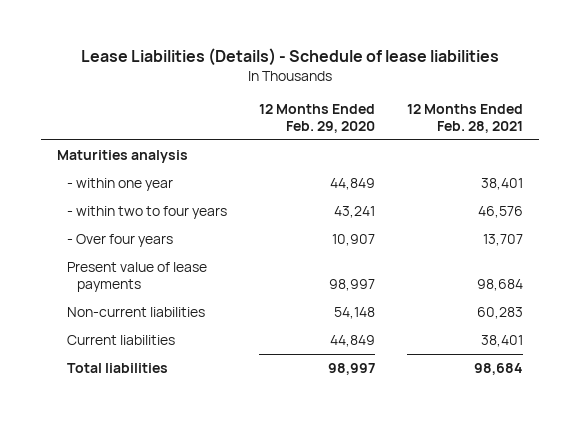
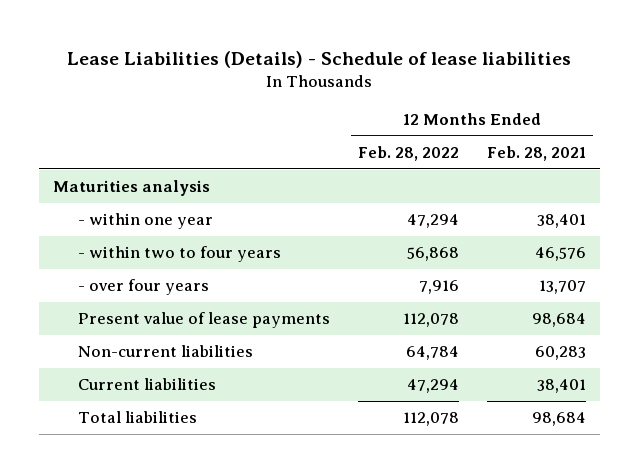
- | 12 Months Ended Feb. 29, 2020 | 12 Months Ended Feb. 28, 2021
+ | 12 Months Ended Feb. 28, 2022 | 12 Months Ended Feb. 28, 2021
- - Over four years | 10,907 | 13,707
+ - over four years | 7,916 | 13,707

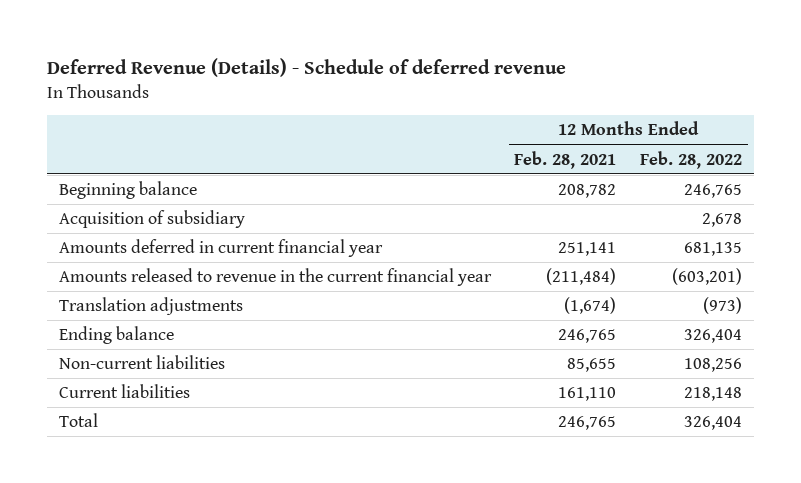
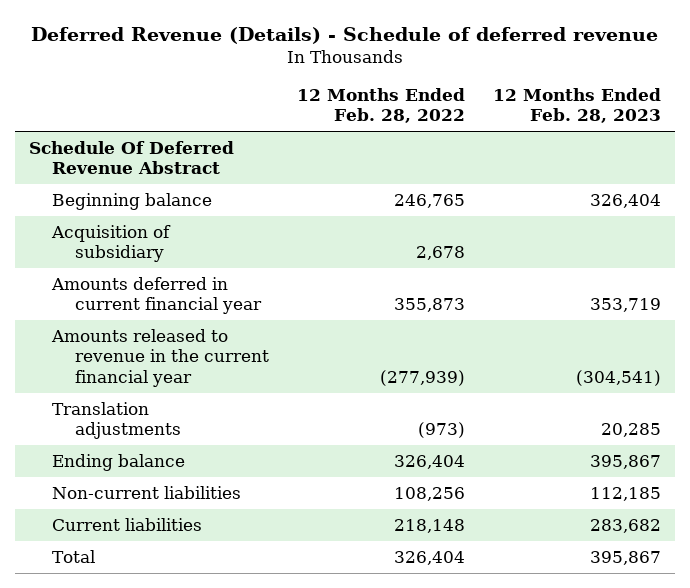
- | 12 Months Ended Feb. 28, 2021 | 12 Months Ended Feb. 28, 2022
+ | 12 Months Ended Feb. 28, 2022 | 12 Months Ended Feb. 28, 2023
+ Schedule Of Deferred Revenue Abstract
- Amounts deferred in current financial year | 251,141 | 681,135
- Amounts released to revenue in the current financial year | (211,484) | (603,201)
+ Amounts deferred in current financial year | 355,873 | 353,719
+ Amounts released to revenue in the current financial year | (277,939) | (304,541)

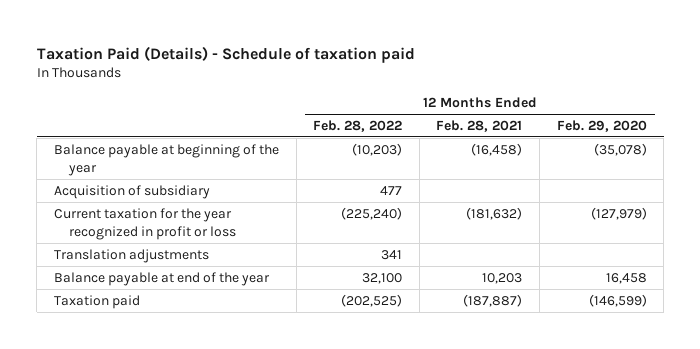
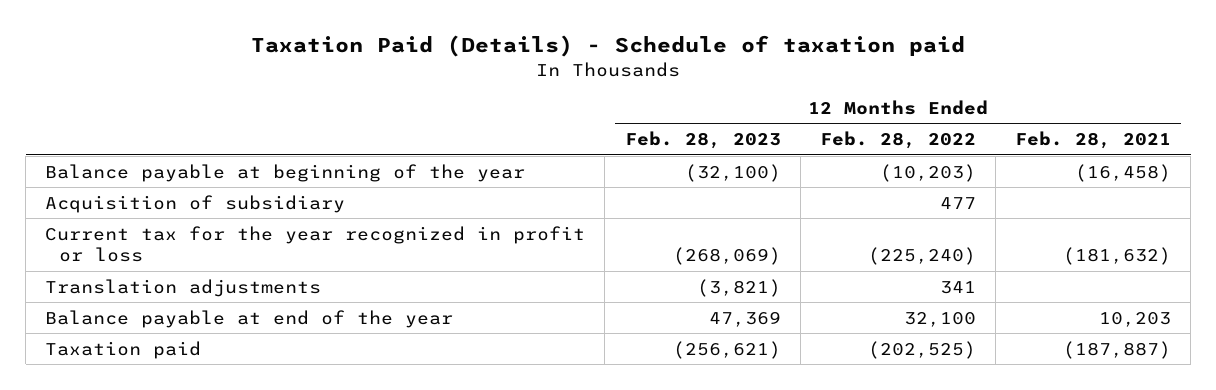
- | 12 Months Ended Feb. 28, 2022 | 12 Months Ended Feb. 28, 2021 | 12 Months Ended Feb. 29, 2020
+ | 12 Months Ended Feb. 28, 2023 | 12 Months Ended Feb. 28, 2022 | 12 Months Ended Feb. 28, 2021
- Current taxation for the year recognized in profit or loss | (225,240) | (181,632) | (127,979)
+ Current tax for the year recognized in profit or loss | (268,069) | (225,240) | (181,632)

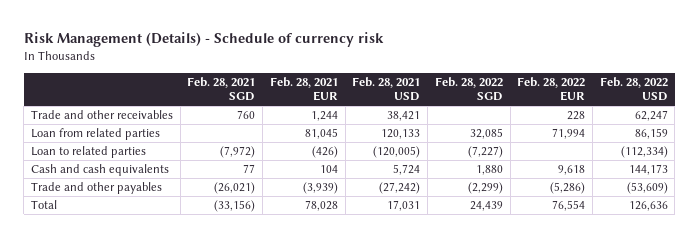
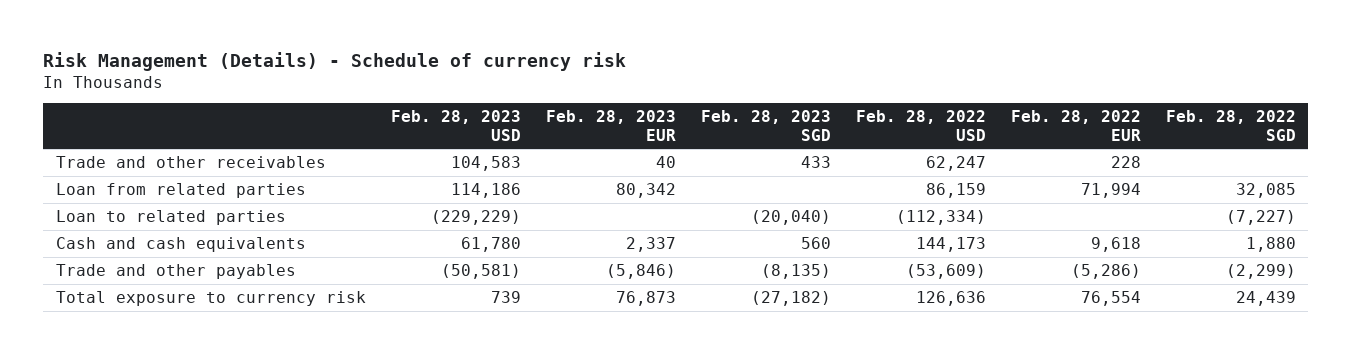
- | Feb. 28, 2021 SGD | Feb. 28, 2021 EUR | Feb. 28, 2021 USD | Feb. 28, 2022 SGD | Feb. 28, 2022 EUR | Feb. 28, 2022 USD
+ | Feb. 28, 2023 USD | Feb. 28, 2023 EUR | Feb. 28, 2023 SGD | Feb. 28, 2022 USD | Feb. 28, 2022 EUR | Feb. 28, 2022 SGD
- Total | (33,156) | 78,028 | 17,031 | 24,439 | 76,554 | 126,636
+ Total exposure to currency risk | 739 | 76,873 | (27,182) | 126,636 | 76,554 | 24,439

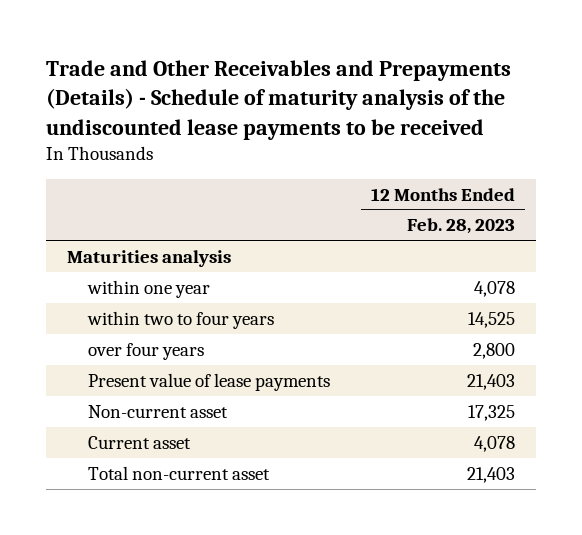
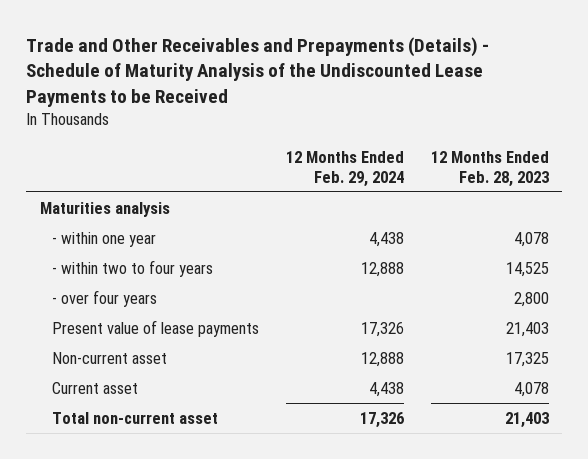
- Trade and Other Receivables and Prepayments (Details) - Schedule of maturity analysis of the undiscounted lease payments to be received
+ Trade and Other Receivables and Prepayments (Details) - Schedule of Maturity Analysis of the Undiscounted Lease Payments to be Received
- | 12 Months Ended Feb. 28, 2023
+ | 12 Months Ended Feb. 29, 2024 | 12 Months Ended Feb. 28, 2023
- within one year | 4,078
- within two to four years | 14,525
- over four years | 2,800
+ - within one year | 4,438 | 4,078
+ - within two to four years | 12,888 | 14,525
+ - over four years | | 2,800

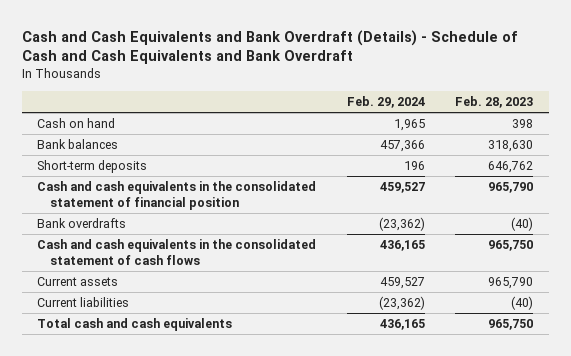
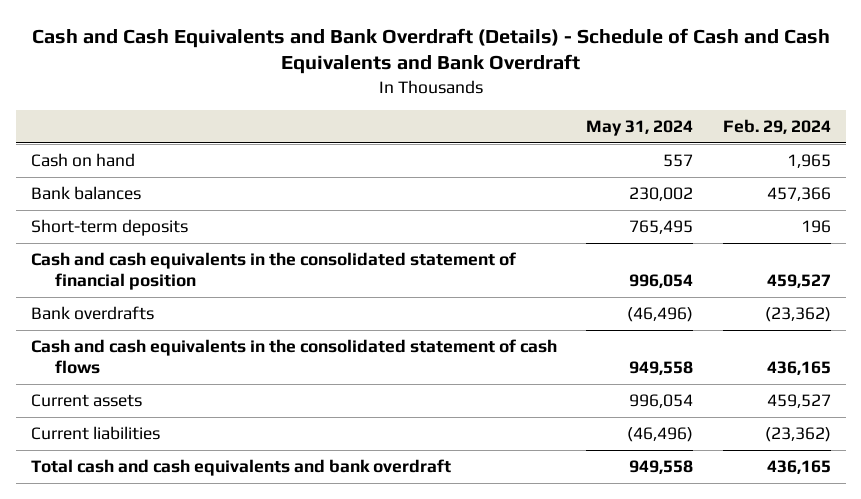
- | Feb. 29, 2024 | Feb. 28, 2023
+ | May 31, 2024 | Feb. 29, 2024
- Total cash and cash equivalents | 436,165 | 965,750
+ Total cash and cash equivalents and bank overdraft | 949,558 | 436,165

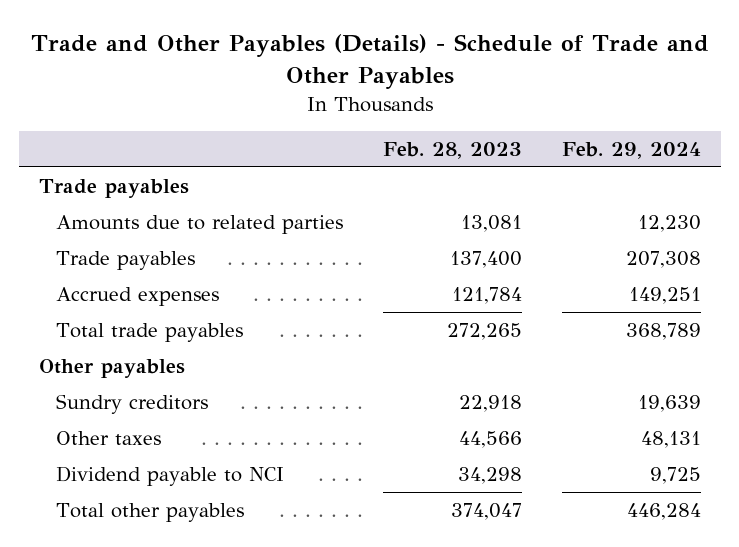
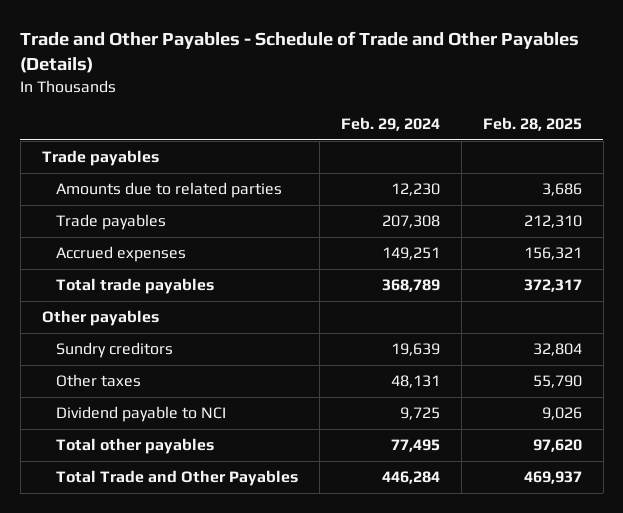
- Trade and Other Payables (Details) - Schedule of Trade and Other Payables
+ Trade and Other Payables - Schedule of Trade and Other Payables (Details)
- | Feb. 28, 2023 | Feb. 29, 2024
+ | Feb. 29, 2024 | Feb. 28, 2025
- Total other payables | 374,047 | 446,284
+ Total other payables | 77,495 | 97,620
+ Total Trade and Other Payables | 446,284 | 469,937

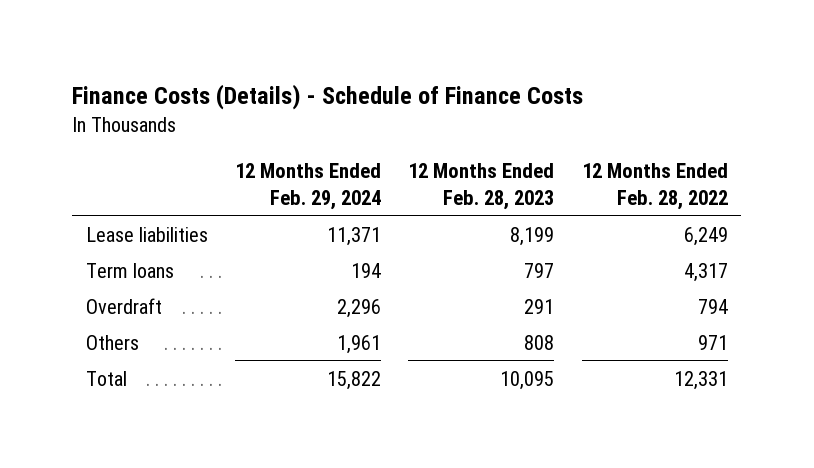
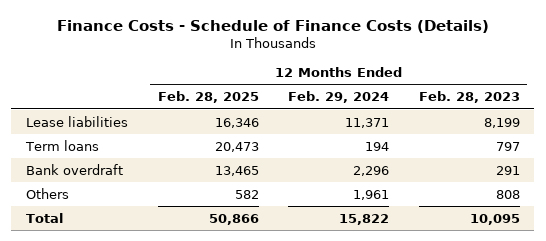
- Finance Costs (Details) - Schedule of Finance Costs
+ Finance Costs - Schedule of Finance Costs (Details)
- | 12 Months Ended Feb. 29, 2024 | 12 Months Ended Feb. 28, 2023 | 12 Months Ended Feb. 28, 2022
+ | 12 Months Ended Feb. 28, 2025 | 12 Months Ended Feb. 29, 2024 | 12 Months Ended Feb. 28, 2023
- Overdraft | 2,296 | 291 | 794
+ Bank overdraft | 13,465 | 2,296 | 291

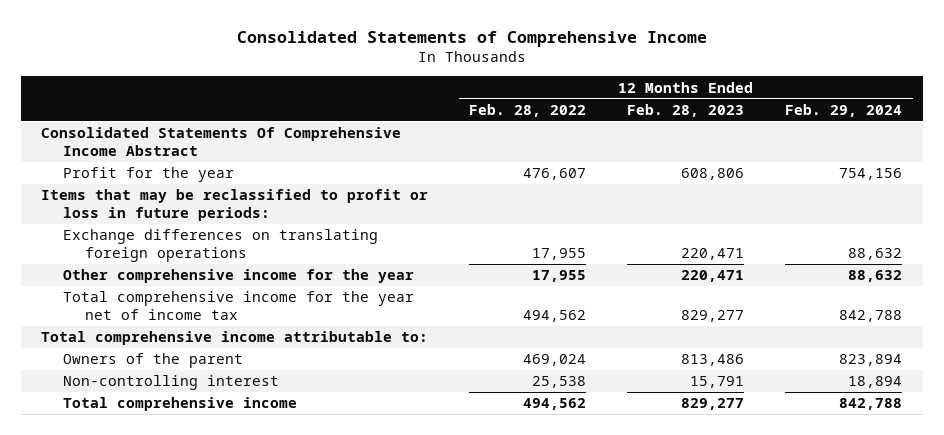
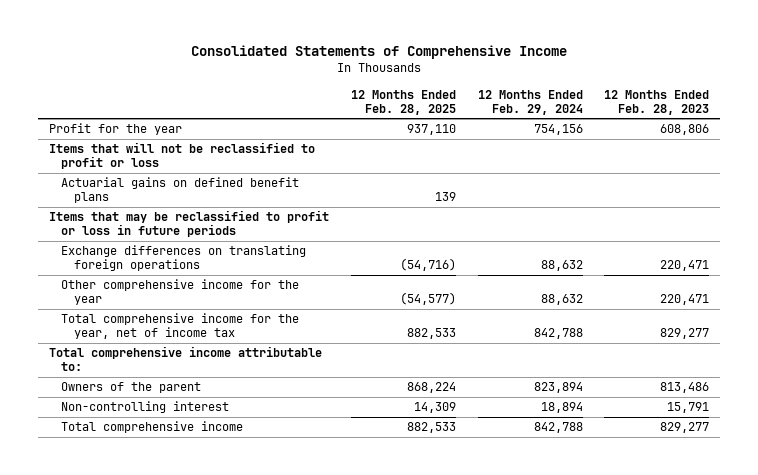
- | 12 Months Ended Feb. 28, 2022 | 12 Months Ended Feb. 28, 2023 | 12 Months Ended Feb. 29, 2024
+ | 12 Months Ended Feb. 28, 2025 | 12 Months Ended Feb. 29, 2024 | 12 Months Ended Feb. 28, 2023
- Consolidated Statements Of Comprehensive Income Abstract
- Items that may be reclassified to profit or loss in future periods:
+ Items that will not be reclassified to profit or loss
+ Actuarial gains on defined benefit plans | 139 | |
+ Items that may be reclassified to profit or loss in future periods
- Total comprehensive income for the year net of income tax | 494,562 | 829,277 | 842,788
+ Total comprehensive income for the year, net of income tax | 882,533 | 842,788 | 829,277

